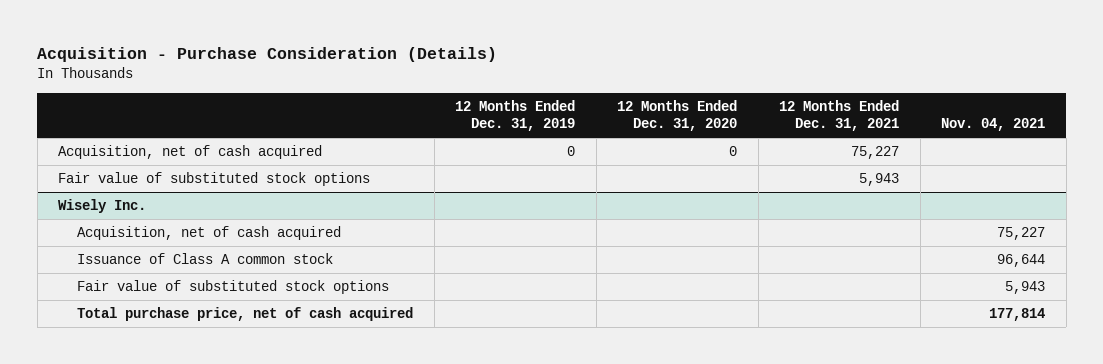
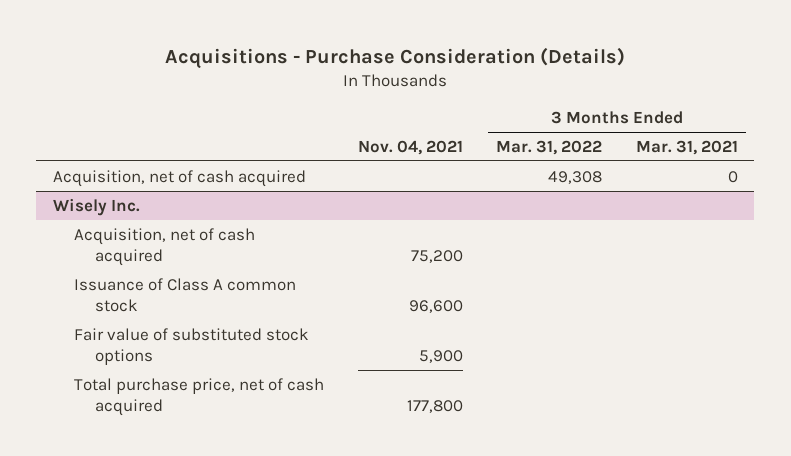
- Acquisition - Purchase Consideration (Details)
+ Acquisitions - Purchase Consideration (Details)
- | 12 Months Ended Dec. 31, 2019 | 12 Months Ended Dec. 31, 2020 | 12 Months Ended Dec. 31, 2021 | Nov. 04, 2021
+ | Nov. 04, 2021 | 3 Months Ended Mar. 31, 2022 | 3 Months Ended Mar. 31, 2021
- Fair value of substituted stock options | | | 5,943 |
@ Wisely Inc.
- Acquisition, net of cash acquired | | | | 75,227
- Issuance of Class A common stock | | | | 96,644
- Fair value of substituted stock options | | | | 5,943
- Total purchase price, net of cash acquired | | | | 177,814
+ Acquisition, net of cash acquired | 75,200 | |
+ Issuance of Class A common stock | 96,600 | |
+ Fair value of substituted stock options | 5,900 | |
+ Total purchase price, net of cash acquired | 177,800 | |

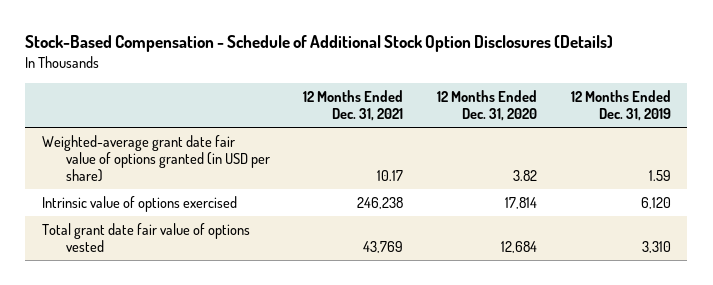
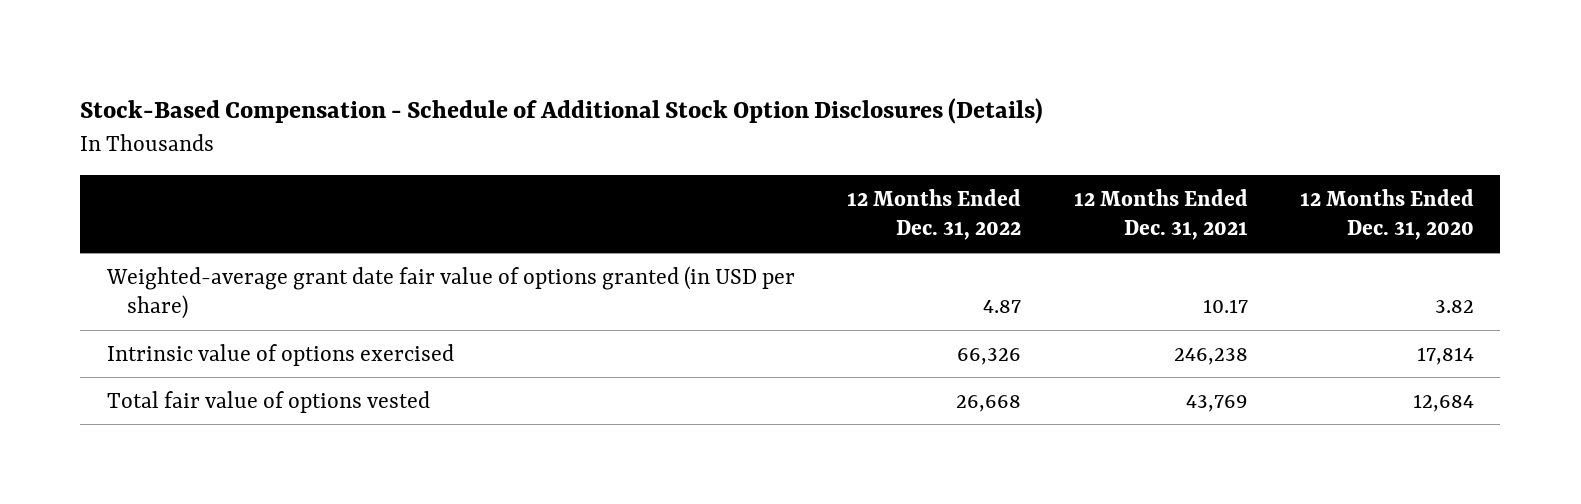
- | 12 Months Ended Dec. 31, 2021 | 12 Months Ended Dec. 31, 2020 | 12 Months Ended Dec. 31, 2019
+ | 12 Months Ended Dec. 31, 2022 | 12 Months Ended Dec. 31, 2021 | 12 Months Ended Dec. 31, 2020
- Total grant date fair value of options vested | 43,769 | 12,684 | 3,310
+ Total fair value of options vested | 26,668 | 43,769 | 12,684

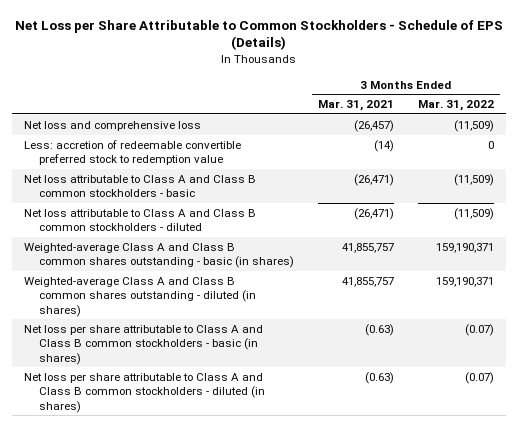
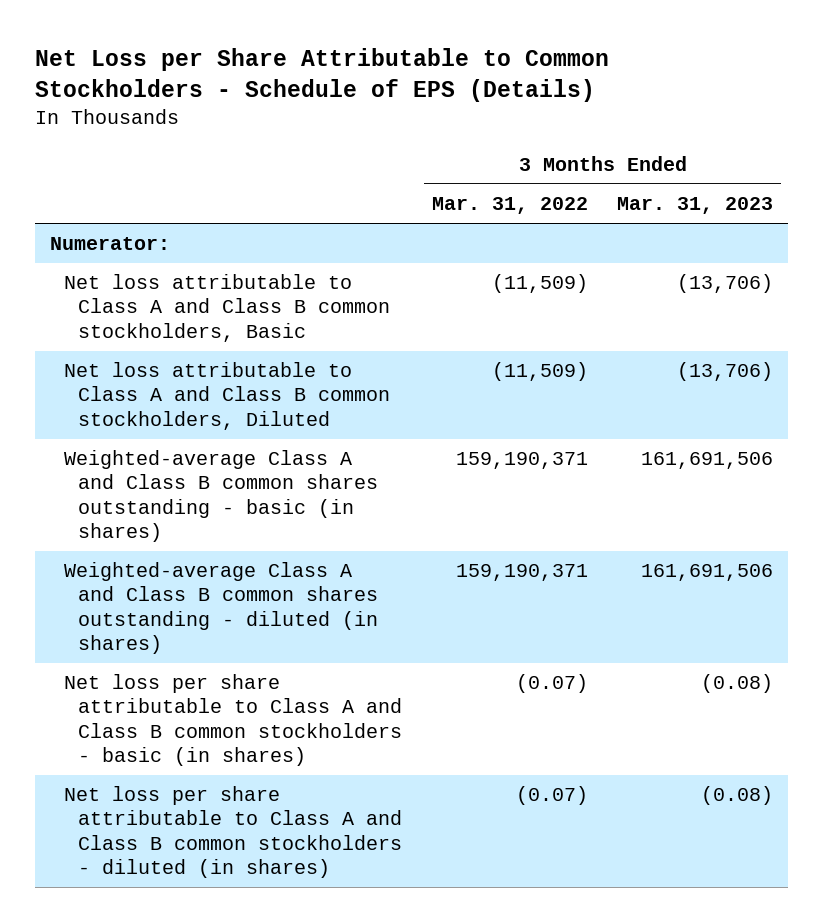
- | 3 Months Ended Mar. 31, 2021 | 3 Months Ended Mar. 31, 2022
+ | 3 Months Ended Mar. 31, 2022 | 3 Months Ended Mar. 31, 2023
- Net loss and comprehensive loss | (26,457) | (11,509)
- Less: accretion of redeemable convertible preferred stock to redemption value | (14) | 0
- Net loss attributable to Class A and Class B common stockholders - basic | (26,471) | (11,509)
- Net loss attributable to Class A and Class B common stockholders - diluted | (26,471) | (11,509)
+ Numerator:
+ Net loss attributable to Class A and Class B common stockholders, Basic | (11,509) | (13,706)
+ Net loss attributable to Class A and Class B common stockholders, Diluted | (11,509) | (13,706)

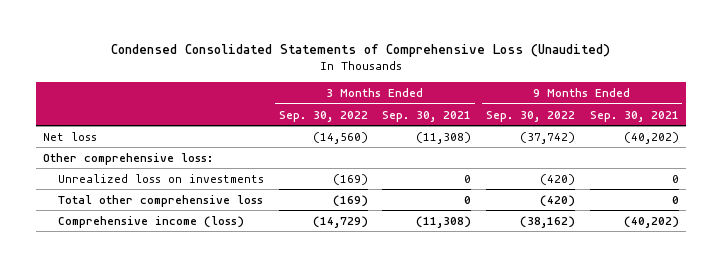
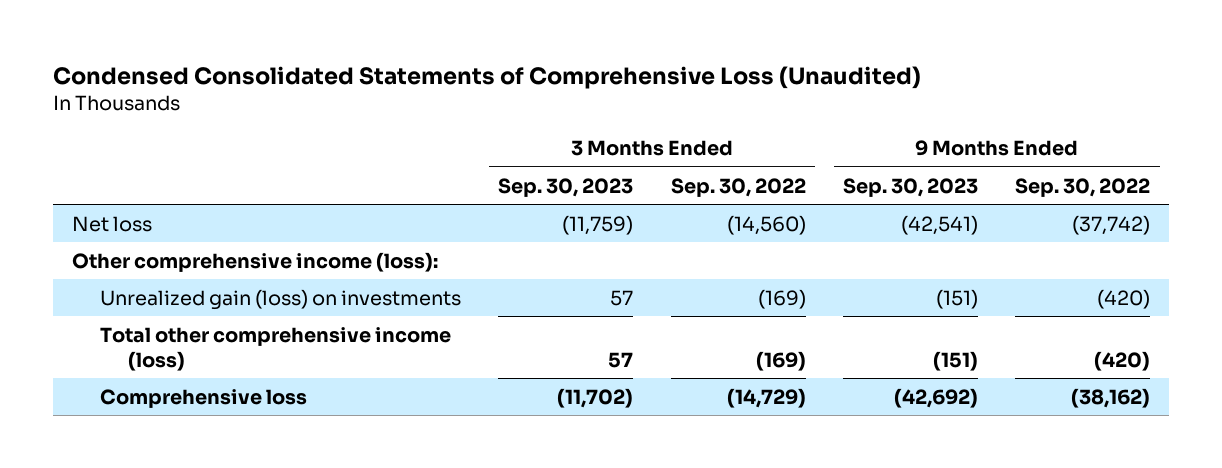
- | 3 Months Ended Sep. 30, 2022 | 3 Months Ended Sep. 30, 2021 | 9 Months Ended Sep. 30, 2022 | 9 Months Ended Sep. 30, 2021
+ | 3 Months Ended Sep. 30, 2023 | 3 Months Ended Sep. 30, 2022 | 9 Months Ended Sep. 30, 2023 | 9 Months Ended Sep. 30, 2022
- Other comprehensive loss:
- Unrealized loss on investments | (169) | 0 | (420) | 0
- Total other comprehensive loss | (169) | 0 | (420) | 0
- Comprehensive income (loss) | (14,729) | (11,308) | (38,162) | (40,202)
+ Other comprehensive income (loss):
+ Unrealized gain (loss) on investments | 57 | (169) | (151) | (420)
+ Total other comprehensive income (loss) | 57 | (169) | (151) | (420)
+ Comprehensive loss | (11,702) | (14,729) | (42,692) | (38,162)

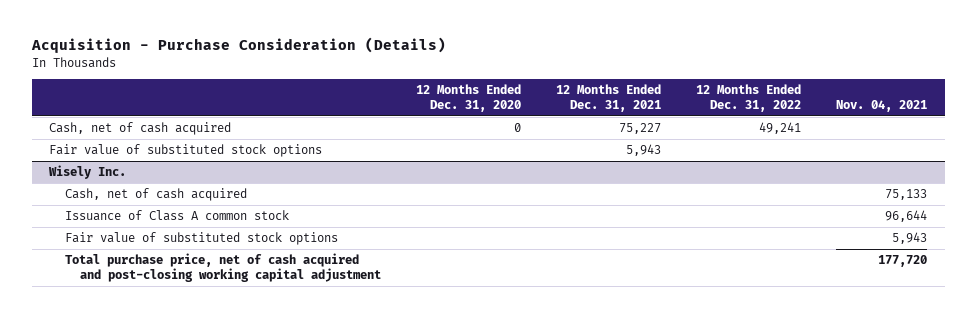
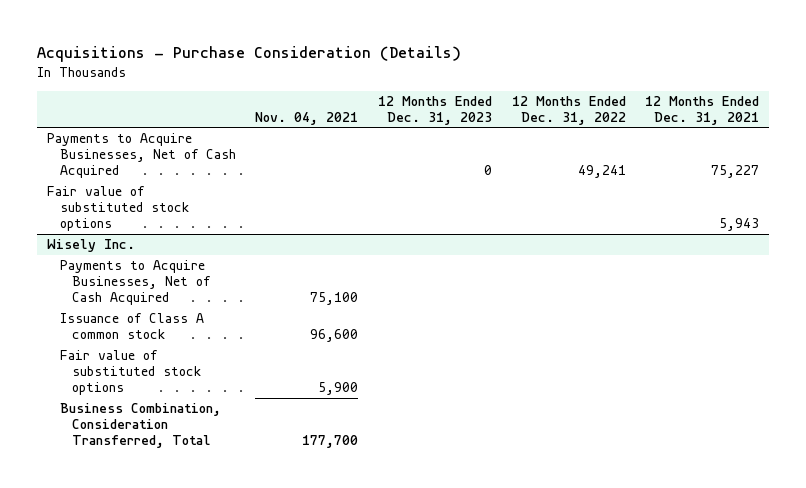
- Acquisition - Purchase Consideration (Details)
+ Acquisitions - Purchase Consideration (Details)
- | 12 Months Ended Dec. 31, 2020 | 12 Months Ended Dec. 31, 2021 | 12 Months Ended Dec. 31, 2022 | Nov. 04, 2021
+ | Nov. 04, 2021 | 12 Months Ended Dec. 31, 2023 | 12 Months Ended Dec. 31, 2022 | 12 Months Ended Dec. 31, 2021
- Cash, net of cash acquired | 0 | 75,227 | 49,241 |
+ Payments to Acquire Businesses, Net of Cash Acquired | | 0 | 49,241 | 75,227
@ Wisely Inc.
- Cash, net of cash acquired | | | | 75,133
- Issuance of Class A common stock | | | | 96,644
- Fair value of substituted stock options | | | | 5,943
- Total purchase price, net of cash acquired and post-closing working capital adjustment | | | | 177,720
+ Payments to Acquire Businesses, Net of Cash Acquired | 75,100 | | |
+ Issuance of Class A common stock | 96,600 | | |
+ Fair value of substituted stock options | 5,900 | | |
+ Business Combination, Consideration Transferred, Total | 177,700 | | |

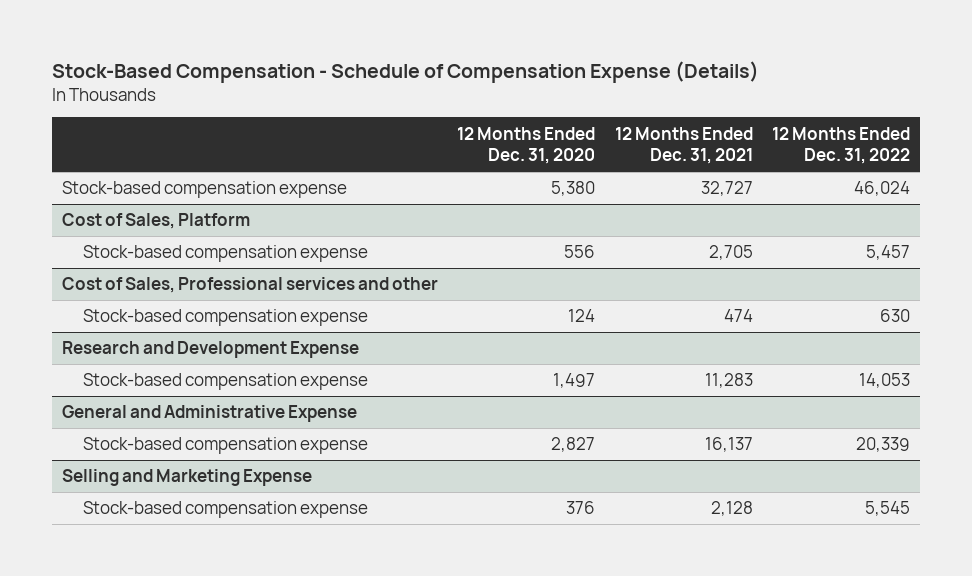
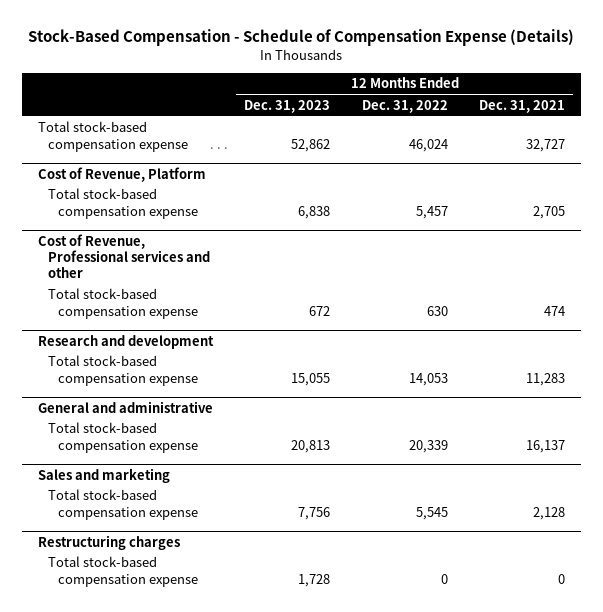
- | 12 Months Ended Dec. 31, 2020 | 12 Months Ended Dec. 31, 2021 | 12 Months Ended Dec. 31, 2022
+ | 12 Months Ended Dec. 31, 2023 | 12 Months Ended Dec. 31, 2022 | 12 Months Ended Dec. 31, 2021
- Stock-based compensation expense | 5,380 | 32,727 | 46,024
- Cost of Sales, Platform
- Stock-based compensation expense | 556 | 2,705 | 5,457
- Cost of Sales, Professional services and other
- Stock-based compensation expense | 124 | 474 | 630
- Research and Development Expense
- Stock-based compensation expense | 1,497 | 11,283 | 14,053
- General and Administrative Expense
- Stock-based compensation expense | 2,827 | 16,137 | 20,339
- Selling and Marketing Expense
- Stock-based compensation expense | 376 | 2,128 | 5,545
+ Total stock-based compensation expense | 52,862 | 46,024 | 32,727
+ Cost of Revenue, Platform
+ Total stock-based compensation expense | 6,838 | 5,457 | 2,705
+ Cost of Revenue, Professional services and other
+ Total stock-based compensation expense | 672 | 630 | 474
+ Research and development
+ Total stock-based compensation expense | 15,055 | 14,053 | 11,283
+ General and administrative
+ Total stock-based compensation expense | 20,813 | 20,339 | 16,137
+ Sales and marketing
+ Total stock-based compensation expense | 7,756 | 5,545 | 2,128
+ Restructuring charges
+ Total stock-based compensation expense | 1,728 | 0 | 0

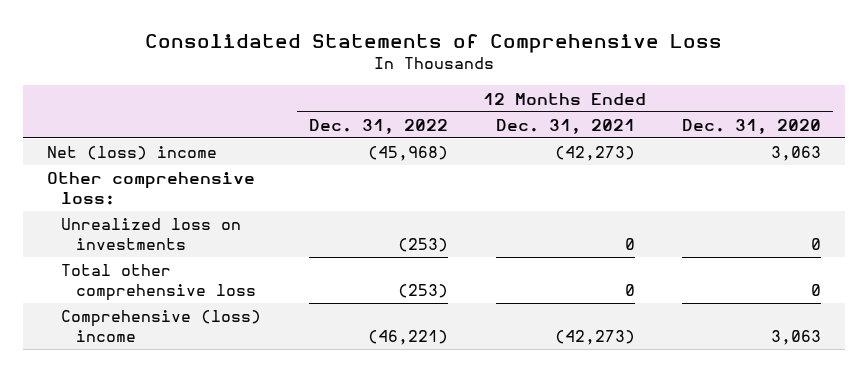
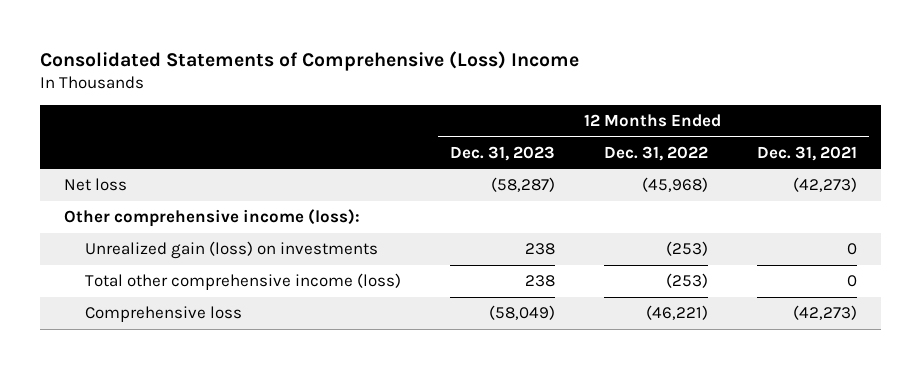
- Consolidated Statements of Comprehensive Loss
+ Consolidated Statements of Comprehensive (Loss) Income
- | 12 Months Ended Dec. 31, 2022 | 12 Months Ended Dec. 31, 2021 | 12 Months Ended Dec. 31, 2020
+ | 12 Months Ended Dec. 31, 2023 | 12 Months Ended Dec. 31, 2022 | 12 Months Ended Dec. 31, 2021
- Net (loss) income | (45,968) | (42,273) | 3,063
- Other comprehensive loss:
- Unrealized loss on investments | (253) | 0 | 0
- Total other comprehensive loss | (253) | 0 | 0
- Comprehensive (loss) income | (46,221) | (42,273) | 3,063
+ Net loss | (58,287) | (45,968) | (42,273)
+ Other comprehensive income (loss):
+ Unrealized gain (loss) on investments | 238 | (253) | 0
+ Total other comprehensive income (loss) | 238 | (253) | 0
+ Comprehensive loss | (58,049) | (46,221) | (42,273)

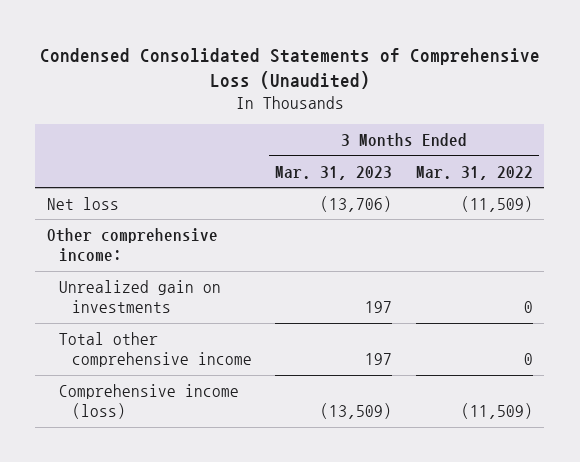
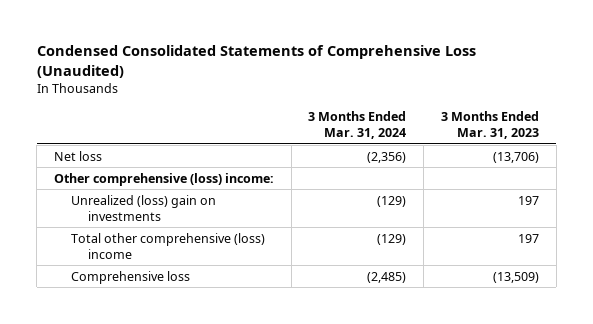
- | 3 Months Ended Mar. 31, 2023 | 3 Months Ended Mar. 31, 2022
+ | 3 Months Ended Mar. 31, 2024 | 3 Months Ended Mar. 31, 2023
- Other comprehensive income:
- Unrealized gain on investments | 197 | 0
- Total other comprehensive income | 197 | 0
- Comprehensive income (loss) | (13,509) | (11,509)
+ Other comprehensive (loss) income:
+ Unrealized (loss) gain on investments | (129) | 197
+ Total other comprehensive (loss) income | (129) | 197
+ Comprehensive loss | (2,485) | (13,509)

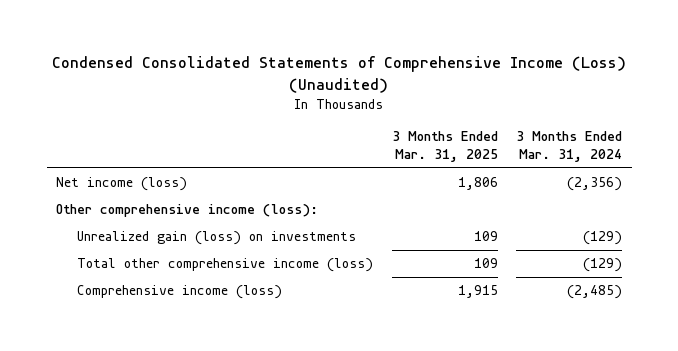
- Condensed Consolidated Statements of Comprehensive Loss (Unaudited)
+ Condensed Consolidated Statements of Comprehensive Income (Loss) (Unaudited)
- | 3 Months Ended Mar. 31, 2024 | 3 Months Ended Mar. 31, 2023
+ | 3 Months Ended Mar. 31, 2025 | 3 Months Ended Mar. 31, 2024
- Net loss | (2,356) | (13,706)
- Other comprehensive (loss) income:
- Unrealized (loss) gain on investments | (129) | 197
- Total other comprehensive (loss) income | (129) | 197
- Comprehensive loss | (2,485) | (13,509)
+ Net income (loss) | 1,806 | (2,356)
+ Other comprehensive income (loss):
+ Unrealized gain (loss) on investments | 109 | (129)
+ Total other comprehensive income (loss) | 109 | (129)
+ Comprehensive income (loss) | 1,915 | (2,485)

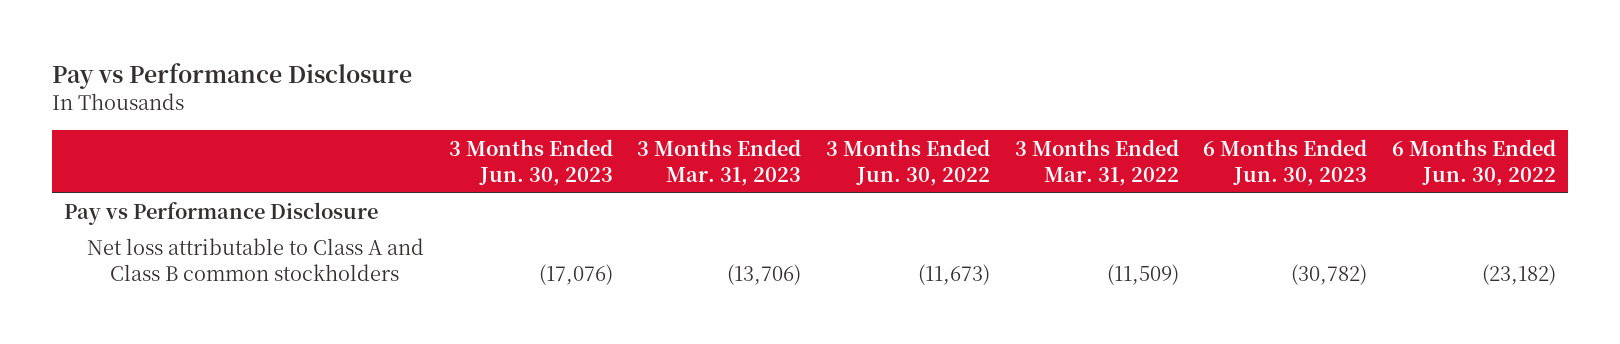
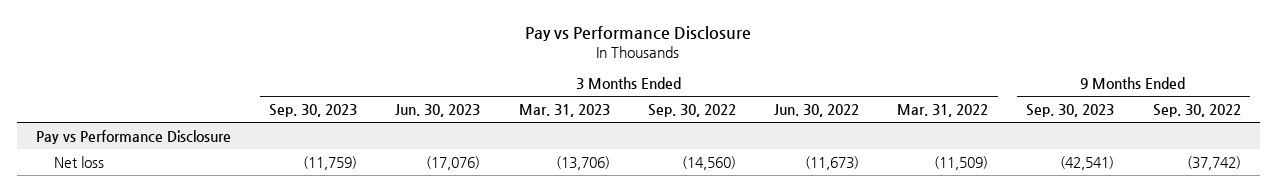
- | 3 Months Ended Jun. 30, 2023 | 3 Months Ended Mar. 31, 2023 | 3 Months Ended Jun. 30, 2022 | 3 Months Ended Mar. 31, 2022 | 6 Months Ended Jun. 30, 2023 | 6 Months Ended Jun. 30, 2022
+ | 3 Months Ended Sep. 30, 2023 | 3 Months Ended Jun. 30, 2023 | 3 Months Ended Mar. 31, 2023 | 3 Months Ended Sep. 30, 2022 | 3 Months Ended Jun. 30, 2022 | 3 Months Ended Mar. 31, 2022 | 9 Months Ended Sep. 30, 2023 | 9 Months Ended Sep. 30, 2022
- Net loss attributable to Class A and Class B common stockholders | (17,076) | (13,706) | (11,673) | (11,509) | (30,782) | (23,182)
+ Net loss | (11,759) | (17,076) | (13,706) | (14,560) | (11,673) | (11,509) | (42,541) | (37,742)

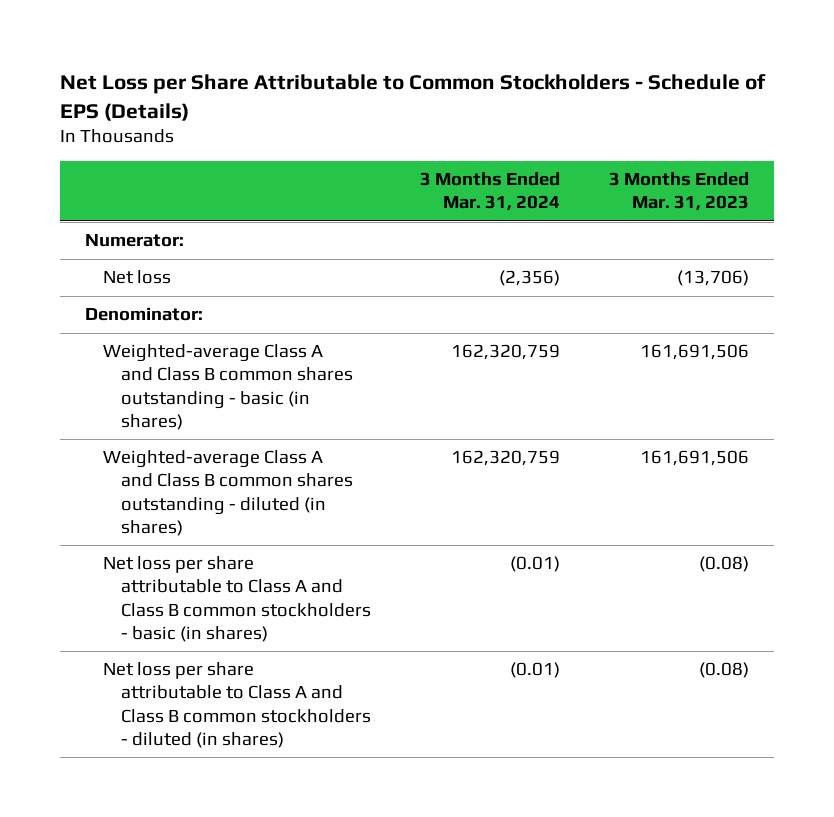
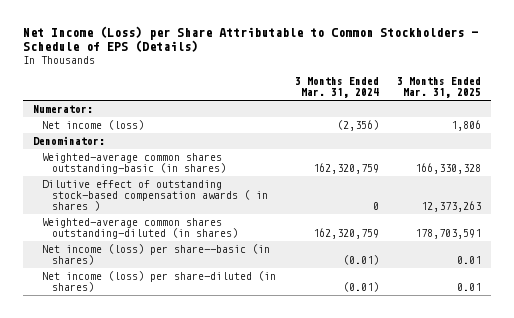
- Net Loss per Share Attributable to Common Stockholders - Schedule of EPS (Details)
+ Net Income (Loss) per Share Attributable to Common Stockholders - Schedule of EPS (Details)
- | 3 Months Ended Mar. 31, 2024 | 3 Months Ended Mar. 31, 2023
+ | 3 Months Ended Mar. 31, 2024 | 3 Months Ended Mar. 31, 2025
- Net loss | (2,356) | (13,706)
+ Net income (loss) | (2,356) | 1,806
- Weighted-average Class A and Class B common shares outstanding - basic (in shares) | 162,320,759 | 161,691,506
- Weighted-average Class A and Class B common shares outstanding - diluted (in shares) | 162,320,759 | 161,691,506
- Net loss per share attributable to Class A and Class B common stockholders - basic (in shares) | (0.01) | (0.08)
- Net loss per share attributable to Class A and Class B common stockholders - diluted (in shares) | (0.01) | (0.08)
+ Weighted-average common shares outstanding-basic (in shares) | 162,320,759 | 166,330,328
+ Dilutive effect of outstanding stock-based compensation awards ( in shares ) | 0 | 12,373,263
+ Weighted-average common shares outstanding-diluted (in shares) | 162,320,759 | 178,703,591
+ Net income (loss) per share--basic (in shares) | (0.01) | 0.01
+ Net income (loss) per share-diluted (in shares) | (0.01) | 0.01

